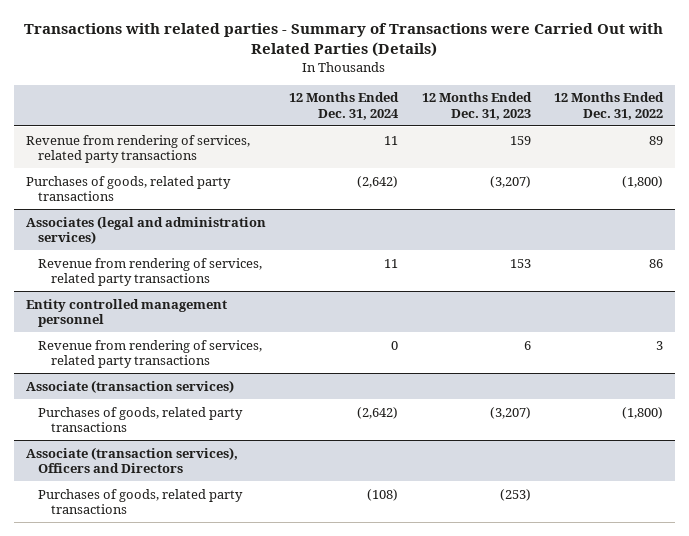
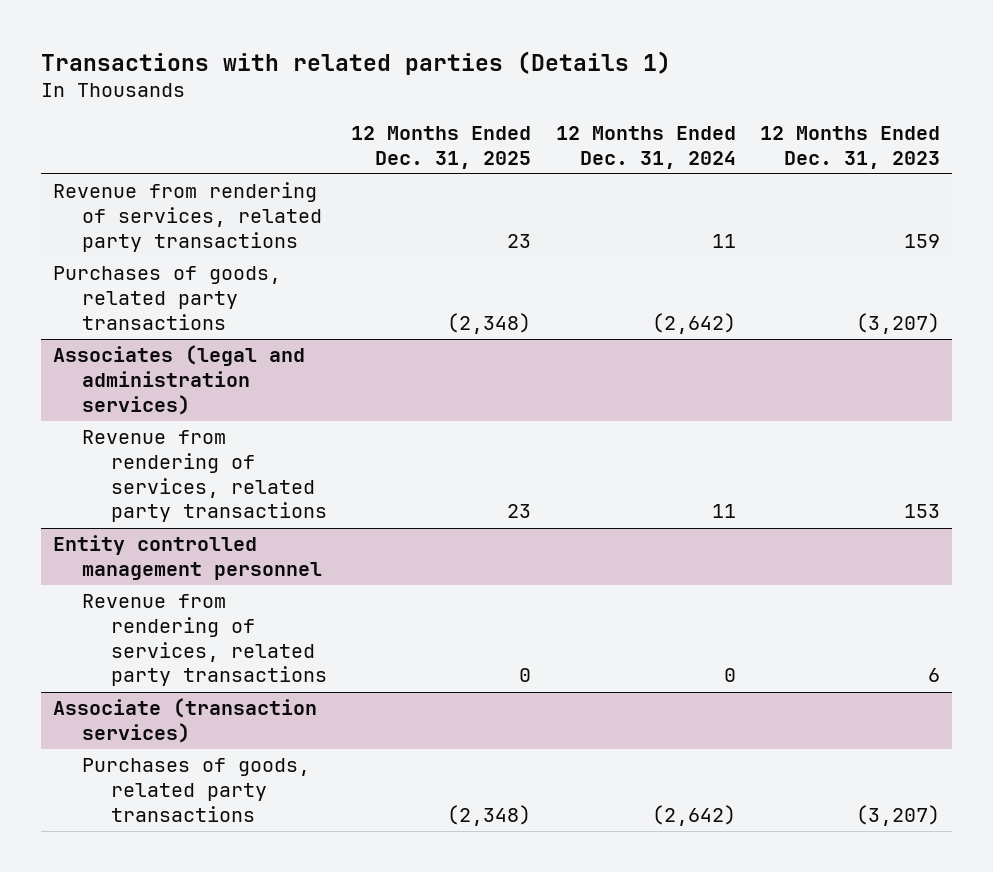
- Transactions with related parties - Summary of Transactions were Carried Out with Related Parties (Details)
+ Transactions with related parties (Details 1)
- | 12 Months Ended Dec. 31, 2024 | 12 Months Ended Dec. 31, 2023 | 12 Months Ended Dec. 31, 2022
+ | 12 Months Ended Dec. 31, 2025 | 12 Months Ended Dec. 31, 2024 | 12 Months Ended Dec. 31, 2023
- Associate (transaction services), Officers and Directors
- Purchases of goods, related party transactions | (108) | (253) |

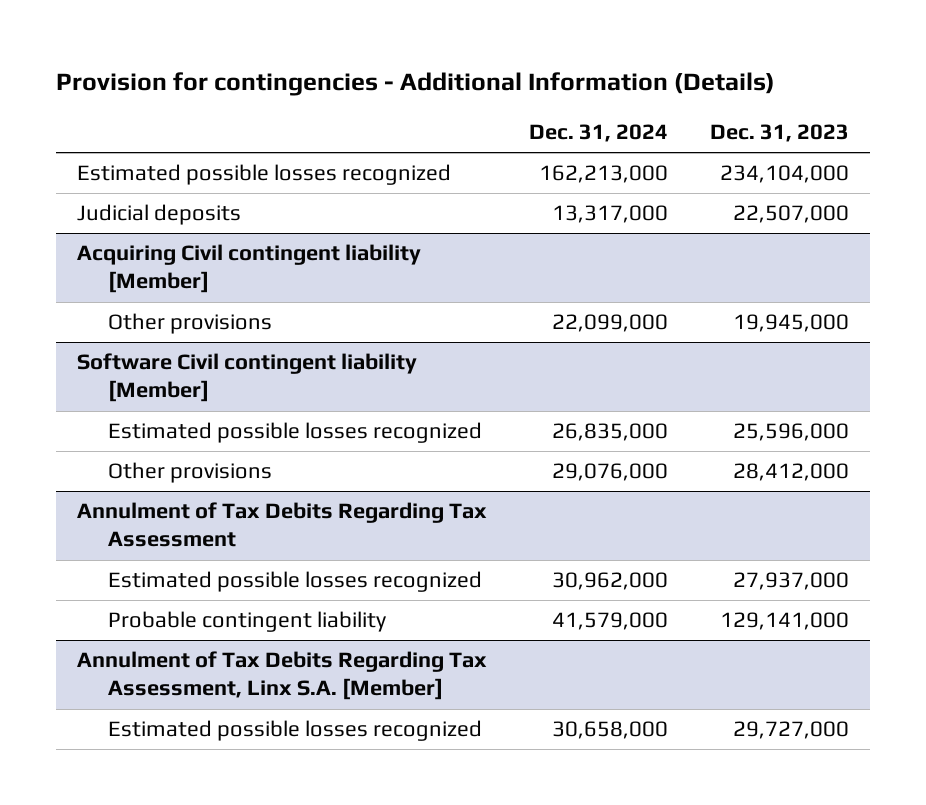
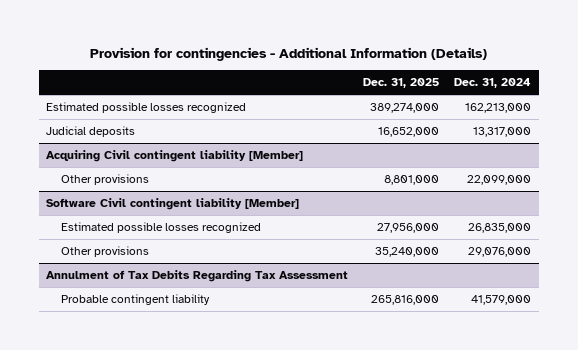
- | Dec. 31, 2024 | Dec. 31, 2023
+ | Dec. 31, 2025 | Dec. 31, 2024
@ Annulment of Tax Debits Regarding Tax Assessment
- Estimated possible losses recognized | 30,962,000 | 27,937,000
- Annulment of Tax Debits Regarding Tax Assessment, Linx S.A. [Member]
- Estimated possible losses recognized | 30,658,000 | 29,727,000

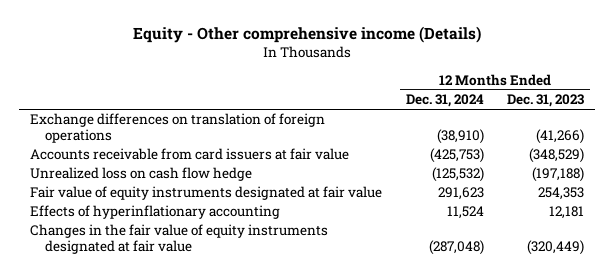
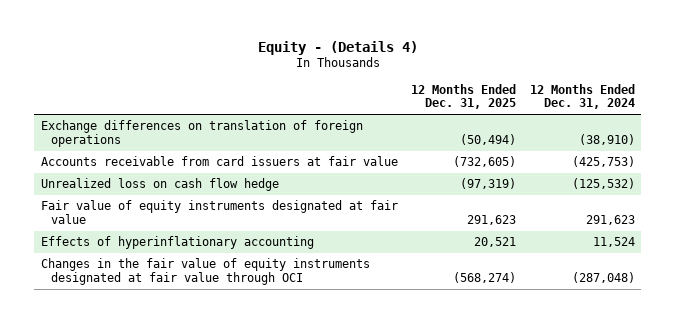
- Equity - Other comprehensive income (Details)
+ Equity - (Details 4)
- | 12 Months Ended Dec. 31, 2024 | 12 Months Ended Dec. 31, 2023
+ | 12 Months Ended Dec. 31, 2025 | 12 Months Ended Dec. 31, 2024
- Changes in the fair value of equity instruments designated at fair value | (287,048) | (320,449)
+ Changes in the fair value of equity instruments designated at fair value through OCI | (568,274) | (287,048)

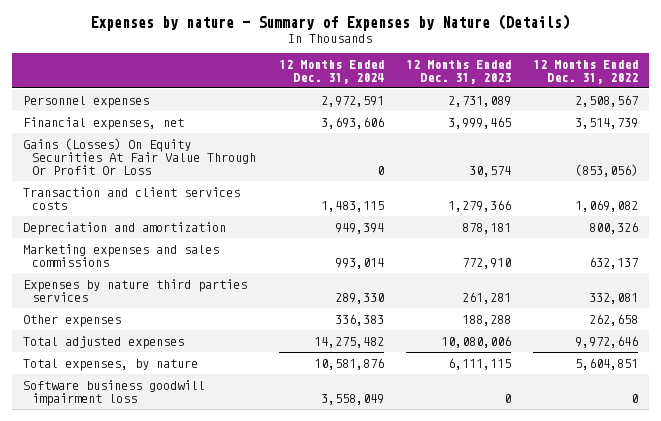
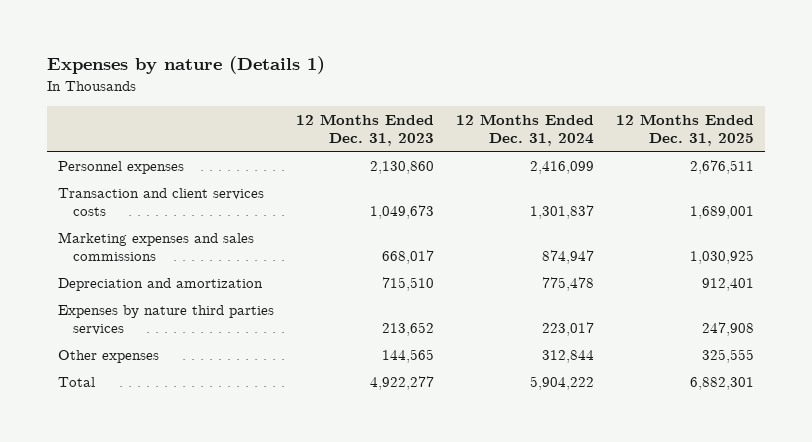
- Expenses by nature - Summary of Expenses by Nature (Details)
+ Expenses by nature (Details 1)
- | 12 Months Ended Dec. 31, 2024 | 12 Months Ended Dec. 31, 2023 | 12 Months Ended Dec. 31, 2022
+ | 12 Months Ended Dec. 31, 2023 | 12 Months Ended Dec. 31, 2024 | 12 Months Ended Dec. 31, 2025
- Personnel expenses | 2,972,591 | 2,731,089 | 2,508,567
- Financial expenses, net | 3,693,606 | 3,999,465 | 3,514,739
- Gains (Losses) On Equity Securities At Fair Value Through Or Profit Or Loss | 0 | 30,574 | (853,056)
- Transaction and client services costs | 1,483,115 | 1,279,366 | 1,069,082
- Depreciation and amortization | 949,394 | 878,181 | 800,326
- Marketing expenses and sales commissions | 993,014 | 772,910 | 632,137
- Expenses by nature third parties services | 289,330 | 261,281 | 332,081
- Other expenses | 336,383 | 188,288 | 262,658
- Total adjusted expenses | 14,275,482 | 10,080,006 | 9,972,646
- Total expenses, by nature | 10,581,876 | 6,111,115 | 5,604,851
- Software business goodwill impairment loss | 3,558,049 | 0 | 0
+ Personnel expenses | 2,130,860 | 2,416,099 | 2,676,511
+ Transaction and client services costs | 1,049,673 | 1,301,837 | 1,689,001
+ Marketing expenses and sales commissions | 668,017 | 874,947 | 1,030,925
+ Depreciation and amortization | 715,510 | 775,478 | 912,401
+ Expenses by nature third parties services | 213,652 | 223,017 | 247,908
+ Other expenses | 144,565 | 312,844 | 325,555
+ Total | 4,922,277 | 5,904,222 | 6,882,301

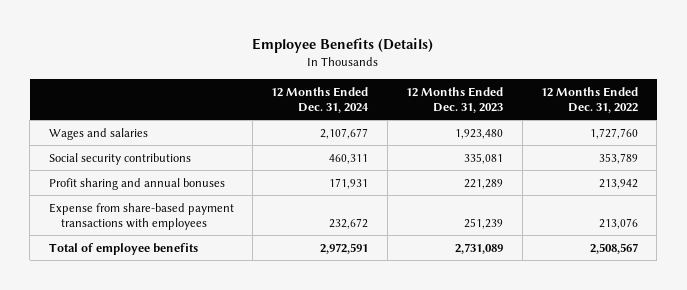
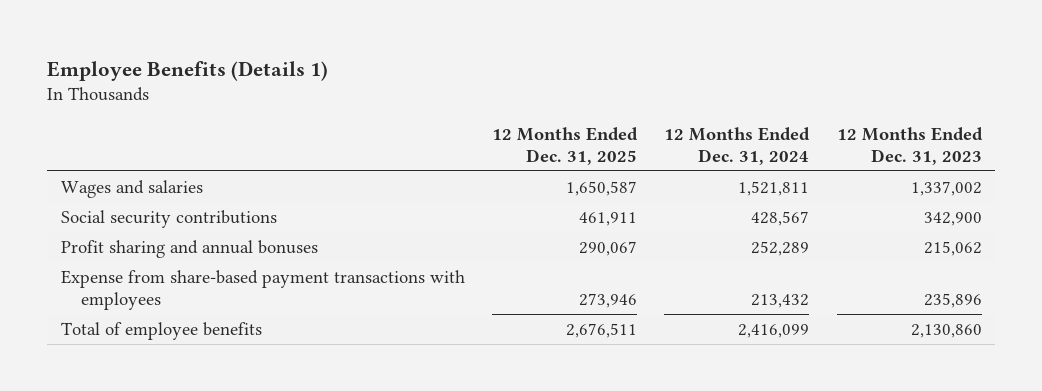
- Employee Benefits (Details)
+ Employee Benefits (Details 1)
- | 12 Months Ended Dec. 31, 2024 | 12 Months Ended Dec. 31, 2023 | 12 Months Ended Dec. 31, 2022
+ | 12 Months Ended Dec. 31, 2025 | 12 Months Ended Dec. 31, 2024 | 12 Months Ended Dec. 31, 2023
- Wages and salaries | 2,107,677 | 1,923,480 | 1,727,760
- Social security contributions | 460,311 | 335,081 | 353,789
- Profit sharing and annual bonuses | 171,931 | 221,289 | 213,942
- Expense from share-based payment transactions with employees | 232,672 | 251,239 | 213,076
- Total of employee benefits | 2,972,591 | 2,731,089 | 2,508,567
+ Wages and salaries | 1,650,587 | 1,521,811 | 1,337,002
+ Social security contributions | 461,911 | 428,567 | 342,900
+ Profit sharing and annual bonuses | 290,067 | 252,289 | 215,062
+ Expense from share-based payment transactions with employees | 273,946 | 213,432 | 235,896
+ Total of employee benefits | 2,676,511 | 2,416,099 | 2,130,860

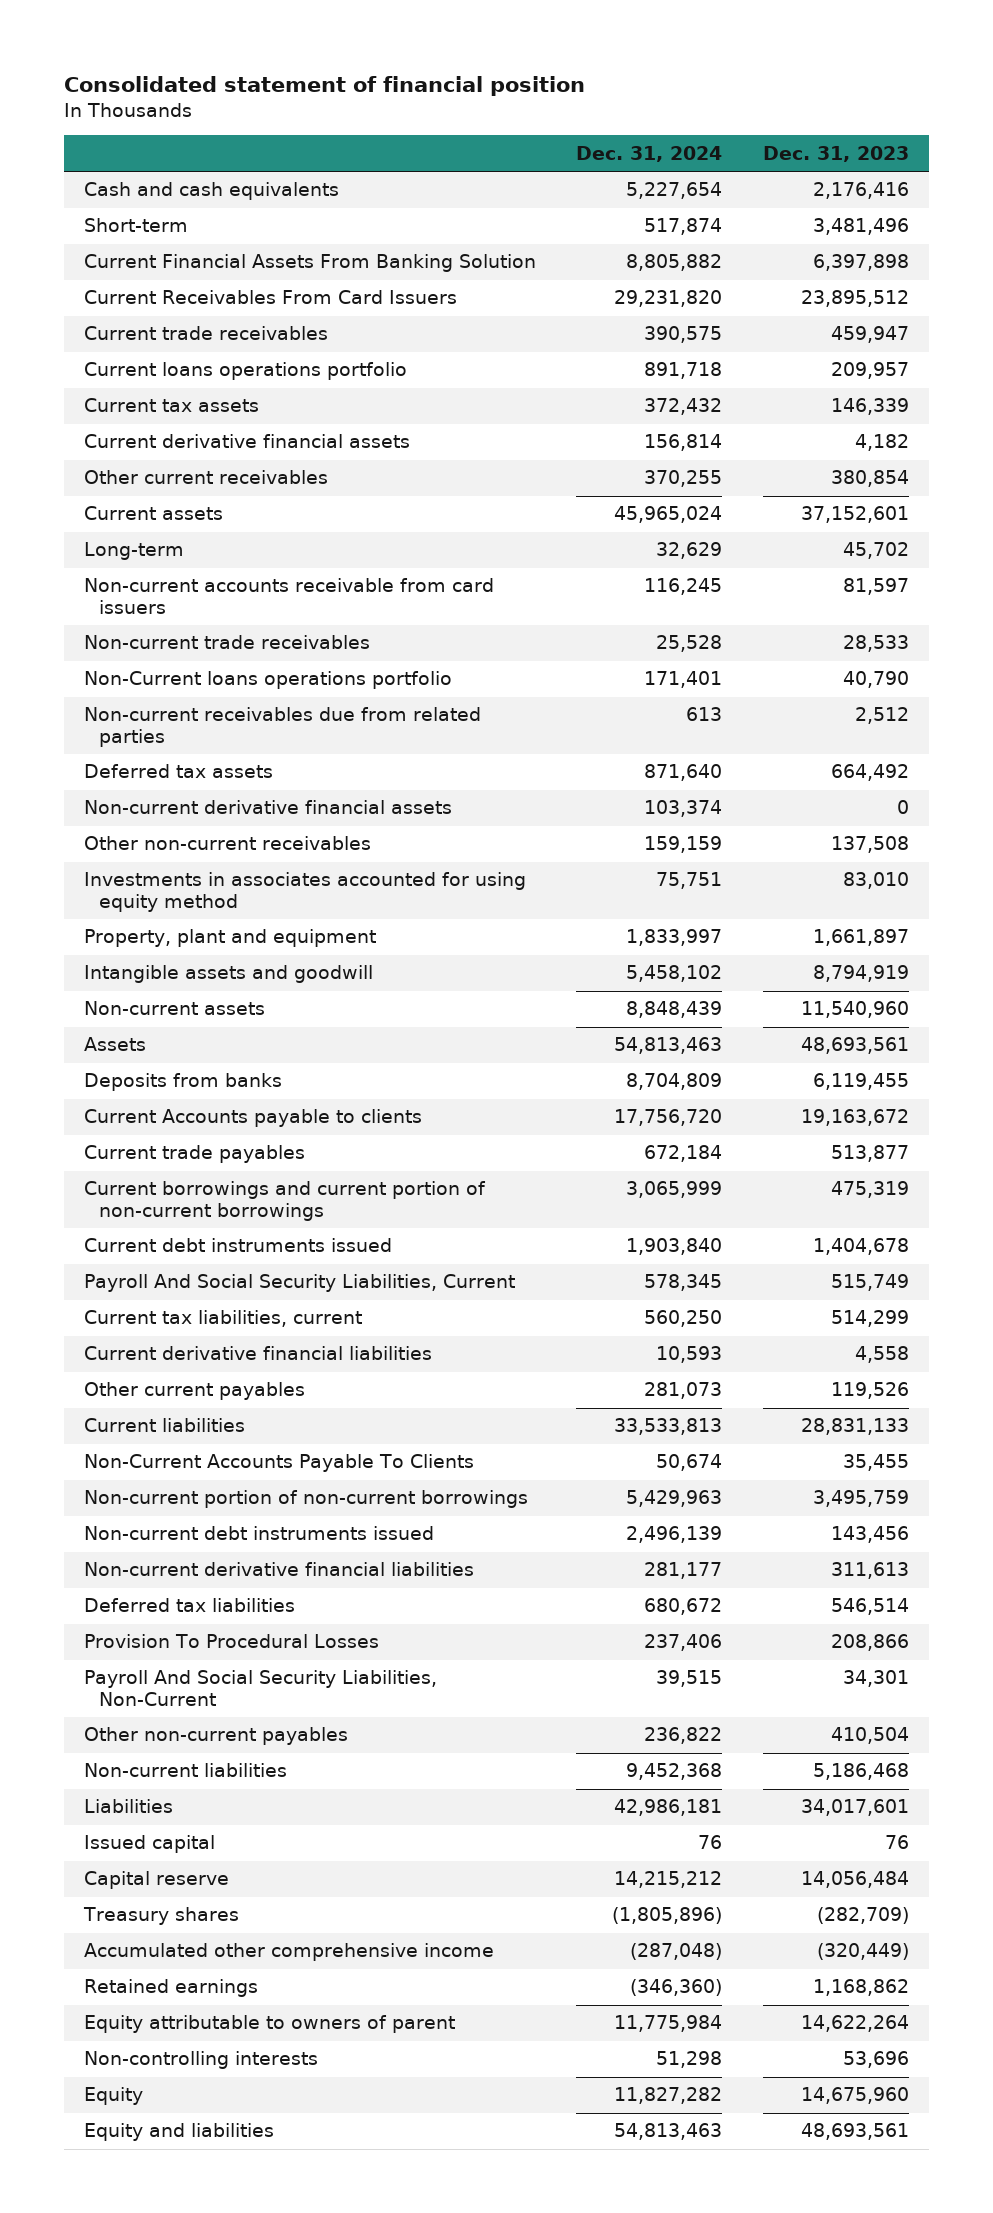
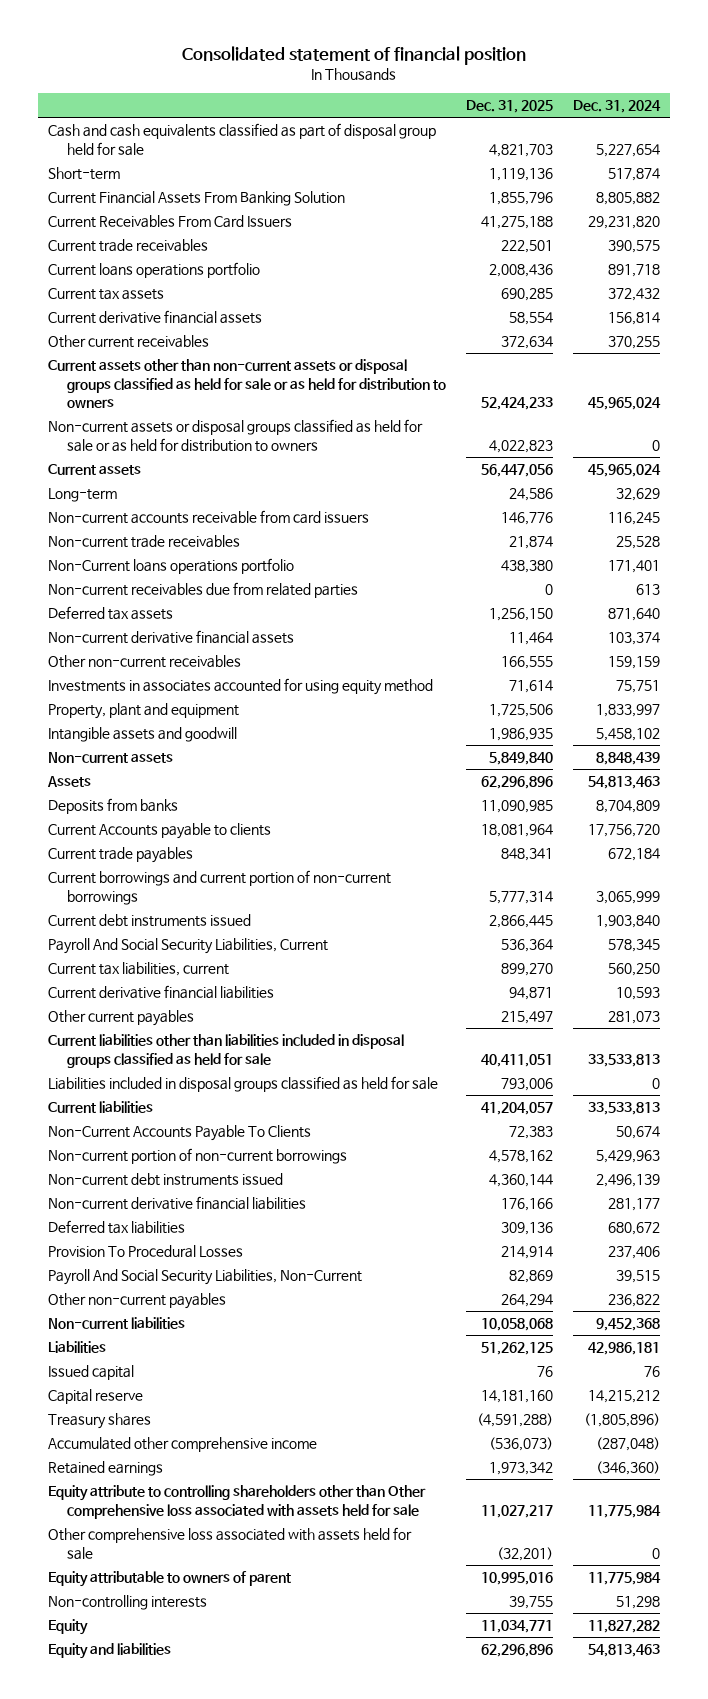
- | Dec. 31, 2024 | Dec. 31, 2023
+ | Dec. 31, 2025 | Dec. 31, 2024
- Cash and cash equivalents | 5,227,654 | 2,176,416
+ Cash and cash equivalents classified as part of disposal group held for sale | 4,821,703 | 5,227,654
+ Current assets other than non-current assets or disposal groups classified as held for sale or as held for distribution to owners | 52,424,233 | 45,965,024
+ Non-current assets or disposal groups classified as held for sale or as held for distribution to owners | 4,022,823 | 0
+ Current liabilities other than liabilities included in disposal groups classified as held for sale | 40,411,051 | 33,533,813
+ Liabilities included in disposal groups classified as held for sale | 793,006 | 0
+ Equity attribute to controlling shareholders other than Other comprehensive loss associated with assets held for sale | 11,027,217 | 11,775,984
+ Other comprehensive loss associated with assets held for sale | (32,201) | 0

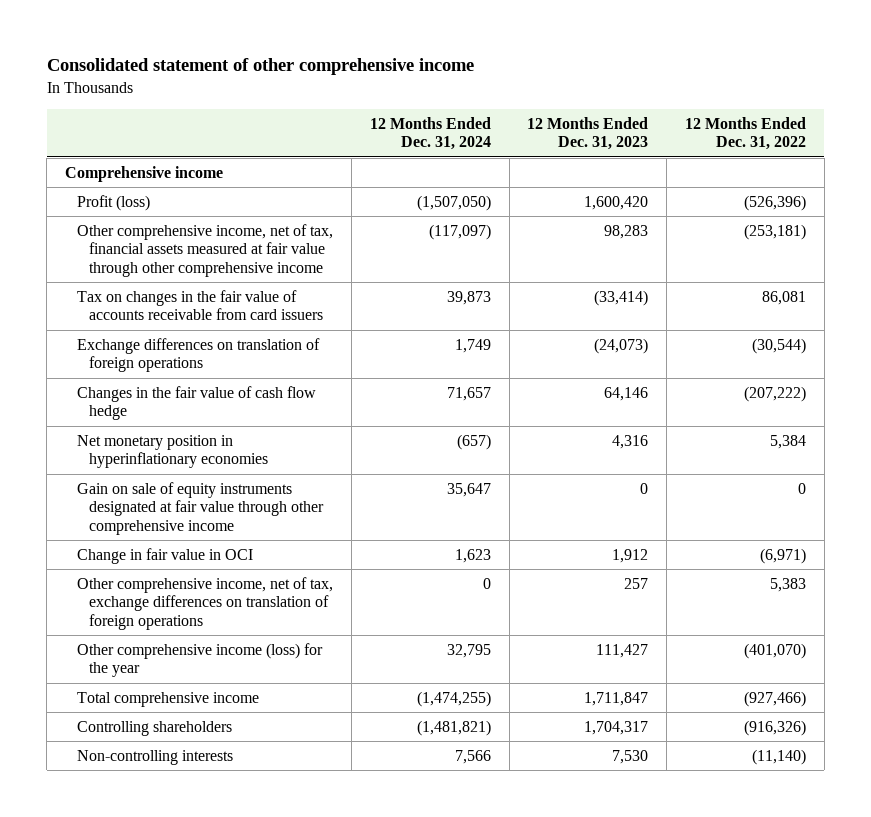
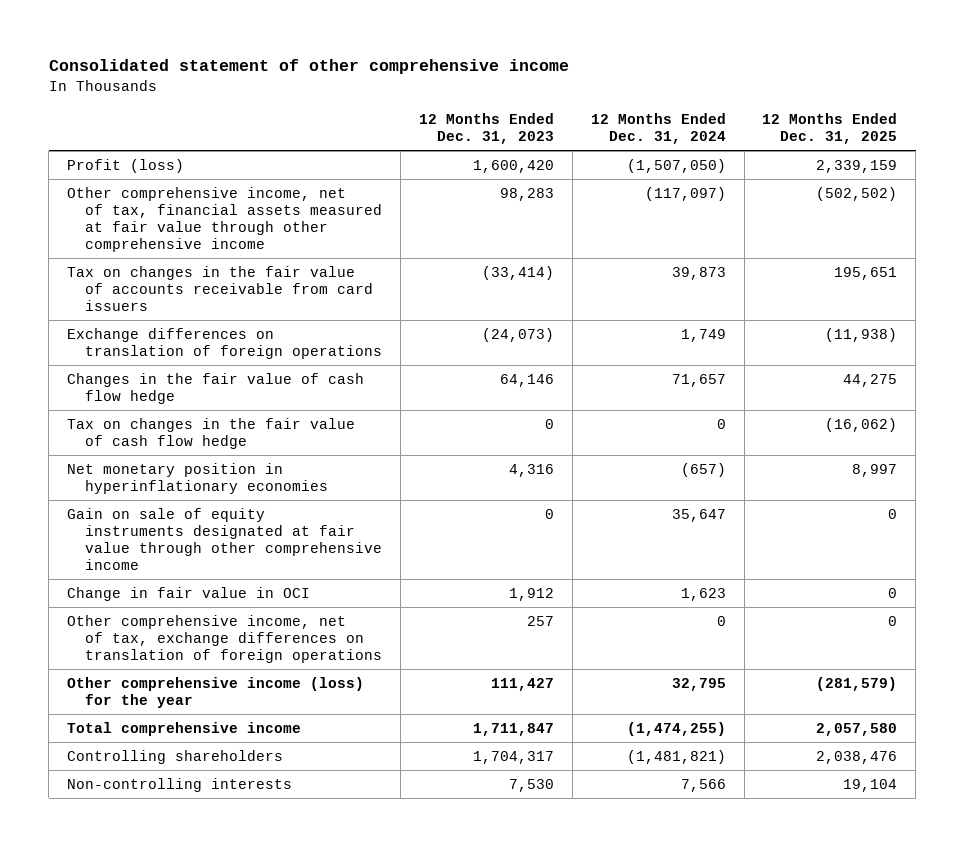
- | 12 Months Ended Dec. 31, 2024 | 12 Months Ended Dec. 31, 2023 | 12 Months Ended Dec. 31, 2022
+ | 12 Months Ended Dec. 31, 2023 | 12 Months Ended Dec. 31, 2024 | 12 Months Ended Dec. 31, 2025
- Comprehensive income
+ Tax on changes in the fair value of cash flow hedge | 0 | 0 | (16,062)

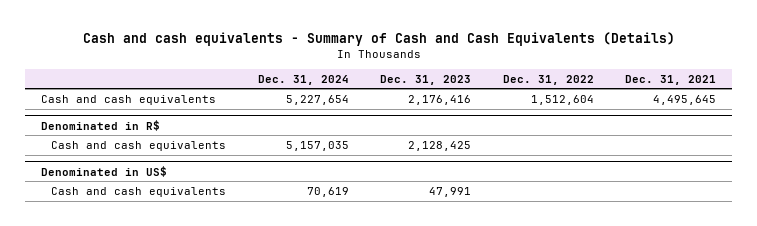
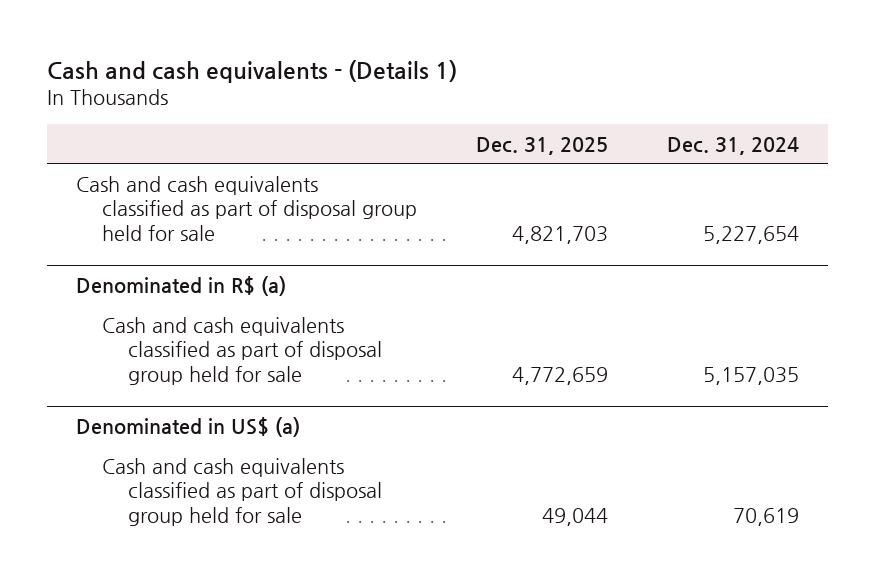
- Cash and cash equivalents - Summary of Cash and Cash Equivalents (Details)
+ Cash and cash equivalents - (Details 1)
- | Dec. 31, 2024 | Dec. 31, 2023 | Dec. 31, 2022 | Dec. 31, 2021
+ | Dec. 31, 2025 | Dec. 31, 2024
- Cash and cash equivalents | 5,227,654 | 2,176,416 | 1,512,604 | 4,495,645
- Denominated in R$
- Cash and cash equivalents | 5,157,035 | 2,128,425 | |
- Denominated in US$
- Cash and cash equivalents | 70,619 | 47,991 | |
+ Cash and cash equivalents classified as part of disposal group held for sale | 4,821,703 | 5,227,654
+ Denominated in R$ (a)
+ Cash and cash equivalents classified as part of disposal group held for sale | 4,772,659 | 5,157,035
+ Denominated in US$ (a)
+ Cash and cash equivalents classified as part of disposal group held for sale | 49,044 | 70,619

